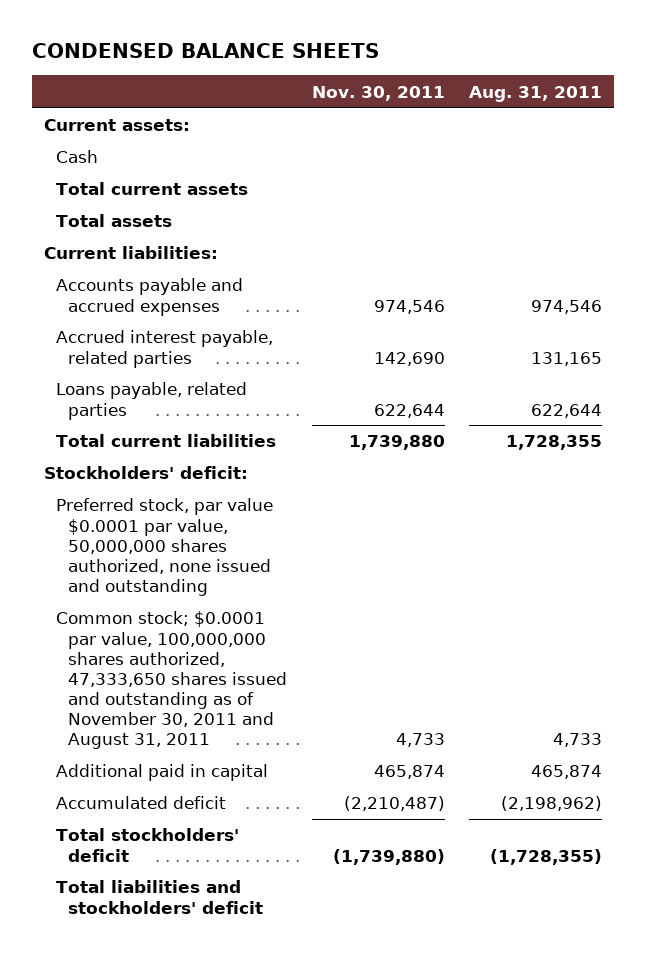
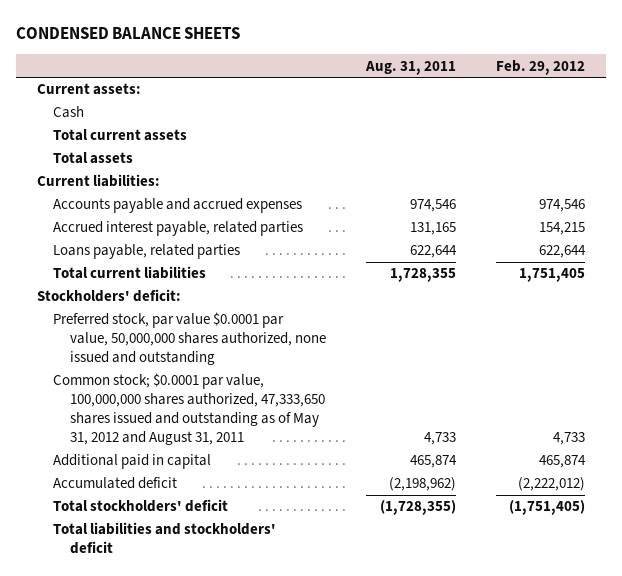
- | Nov. 30, 2011 | Aug. 31, 2011
+ | Aug. 31, 2011 | Feb. 29, 2012
- Common stock; $0.0001 par value, 100,000,000 shares authorized, 47,333,650 shares issued and outstanding as of November 30, 2011 and August 31, 2011 | 4,733 | 4,733
+ Common stock; $0.0001 par value, 100,000,000 shares authorized, 47,333,650 shares issued and outstanding as of May 31, 2012 and August 31, 2011 | 4,733 | 4,733

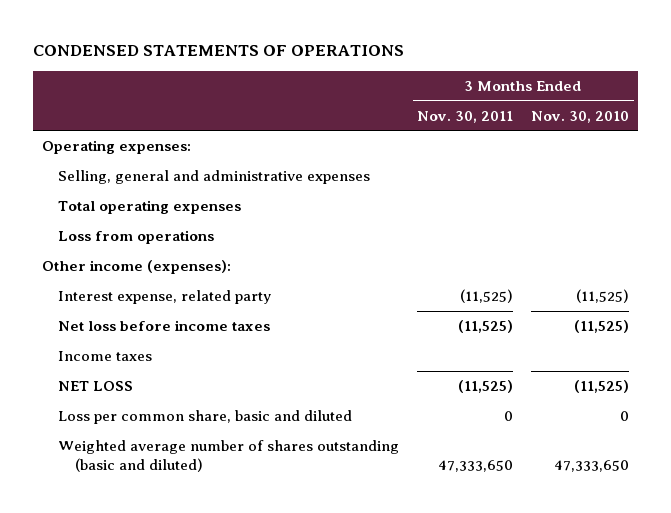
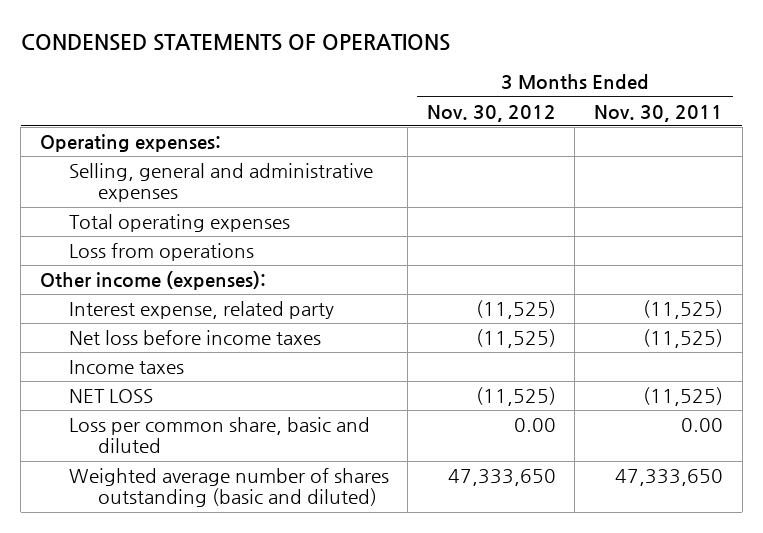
- | 3 Months Ended Nov. 30, 2011 | 3 Months Ended Nov. 30, 2010
+ | 3 Months Ended Nov. 30, 2012 | 3 Months Ended Nov. 30, 2011
- Loss per common share, basic and diluted | 0 | 0
+ Loss per common share, basic and diluted | 0.00 | 0.00

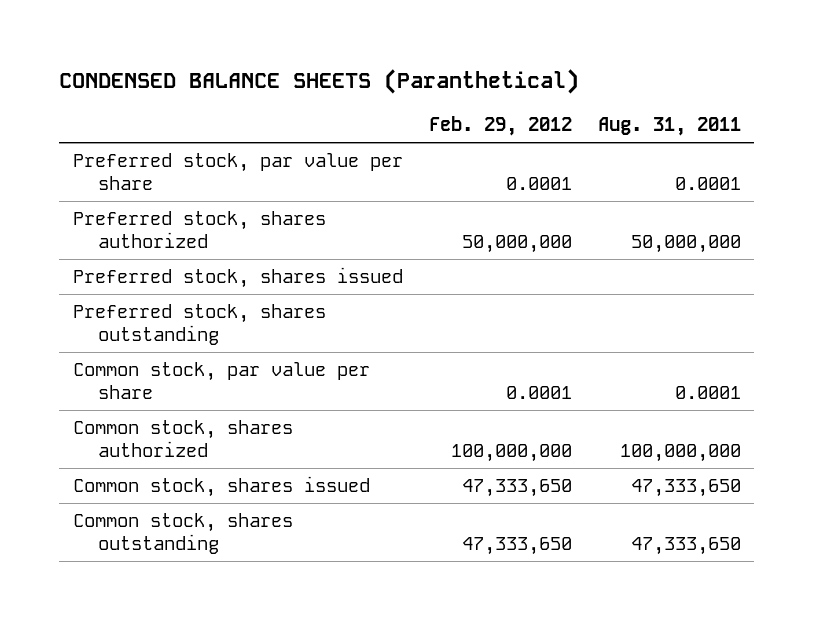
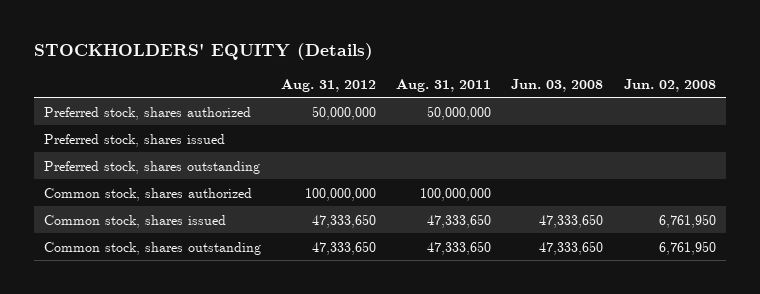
- CONDENSED BALANCE SHEETS (Paranthetical)
+ STOCKHOLDERS' EQUITY (Details)
- | Feb. 29, 2012 | Aug. 31, 2011
+ | Aug. 31, 2012 | Aug. 31, 2011 | Jun. 03, 2008 | Jun. 02, 2008
- Preferred stock, par value per share | 0.0001 | 0.0001
- Common stock, par value per share | 0.0001 | 0.0001

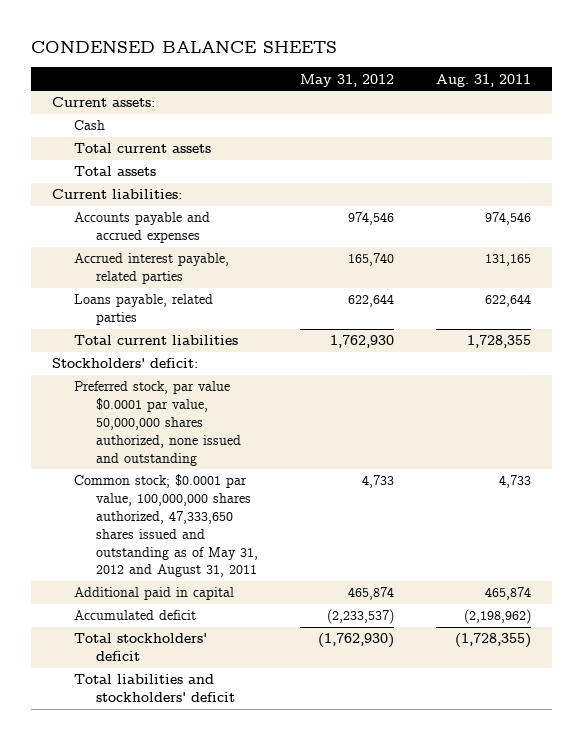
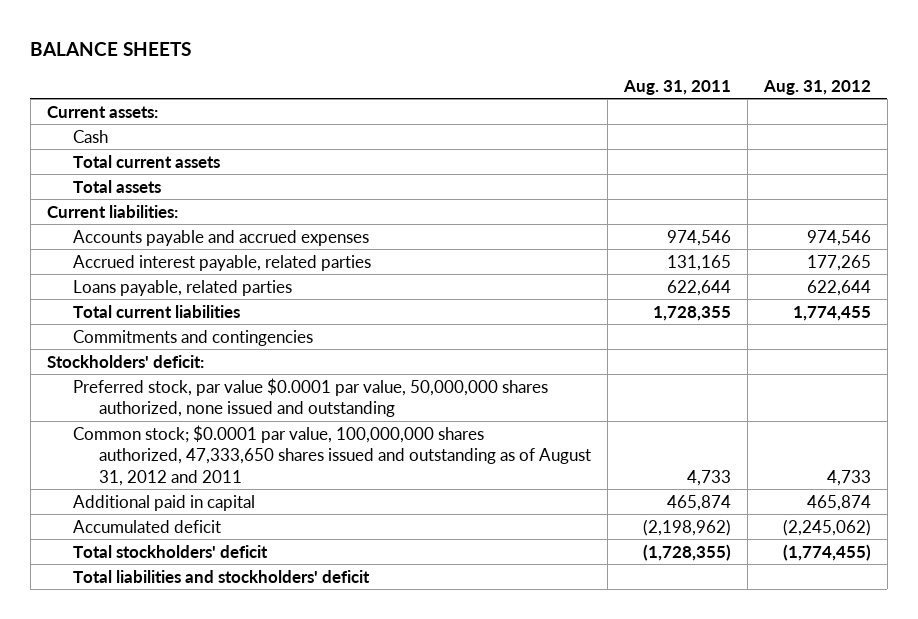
- CONDENSED BALANCE SHEETS
+ BALANCE SHEETS
- | May 31, 2012 | Aug. 31, 2011
+ | Aug. 31, 2011 | Aug. 31, 2012
+ Commitments and contingencies
- Common stock; $0.0001 par value, 100,000,000 shares authorized, 47,333,650 shares issued and outstanding as of May 31, 2012 and August 31, 2011 | 4,733 | 4,733
+ Common stock; $0.0001 par value, 100,000,000 shares authorized, 47,333,650 shares issued and outstanding as of August 31, 2012 and 2011 | 4,733 | 4,733

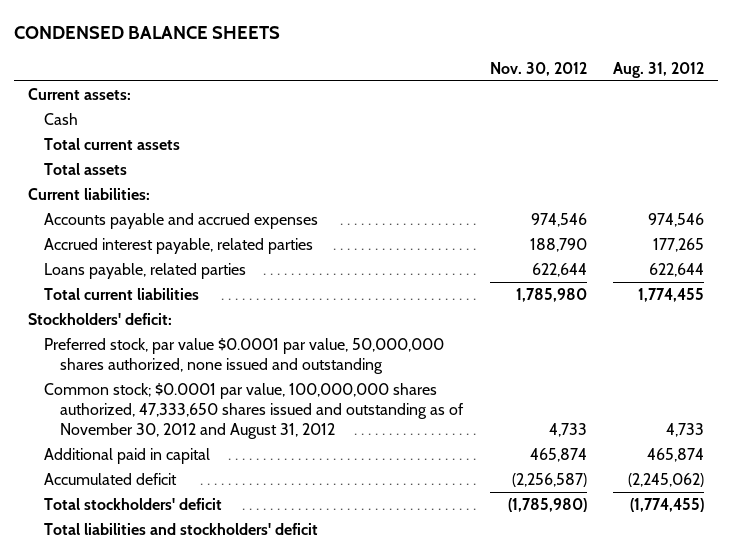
- BALANCE SHEETS
+ CONDENSED BALANCE SHEETS
- | Aug. 31, 2011 | Aug. 31, 2012
+ | Nov. 30, 2012 | Aug. 31, 2012
- Commitments and contingencies
- Common stock; $0.0001 par value, 100,000,000 shares authorized, 47,333,650 shares issued and outstanding as of August 31, 2012 and 2011 | 4,733 | 4,733
+ Common stock; $0.0001 par value, 100,000,000 shares authorized, 47,333,650 shares issued and outstanding as of November 30, 2012 and August 31, 2012 | 4,733 | 4,733

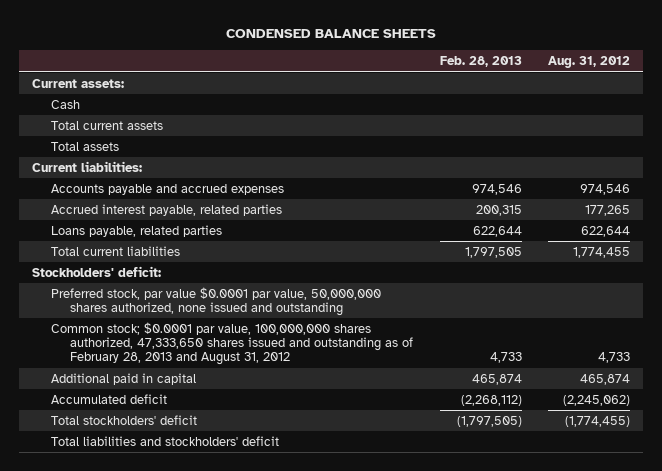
- | Nov. 30, 2012 | Aug. 31, 2012
+ | Feb. 28, 2013 | Aug. 31, 2012
- Common stock; $0.0001 par value, 100,000,000 shares authorized, 47,333,650 shares issued and outstanding as of November 30, 2012 and August 31, 2012 | 4,733 | 4,733
+ Common stock; $0.0001 par value, 100,000,000 shares authorized, 47,333,650 shares issued and outstanding as of February 28, 2013 and August 31, 2012 | 4,733 | 4,733

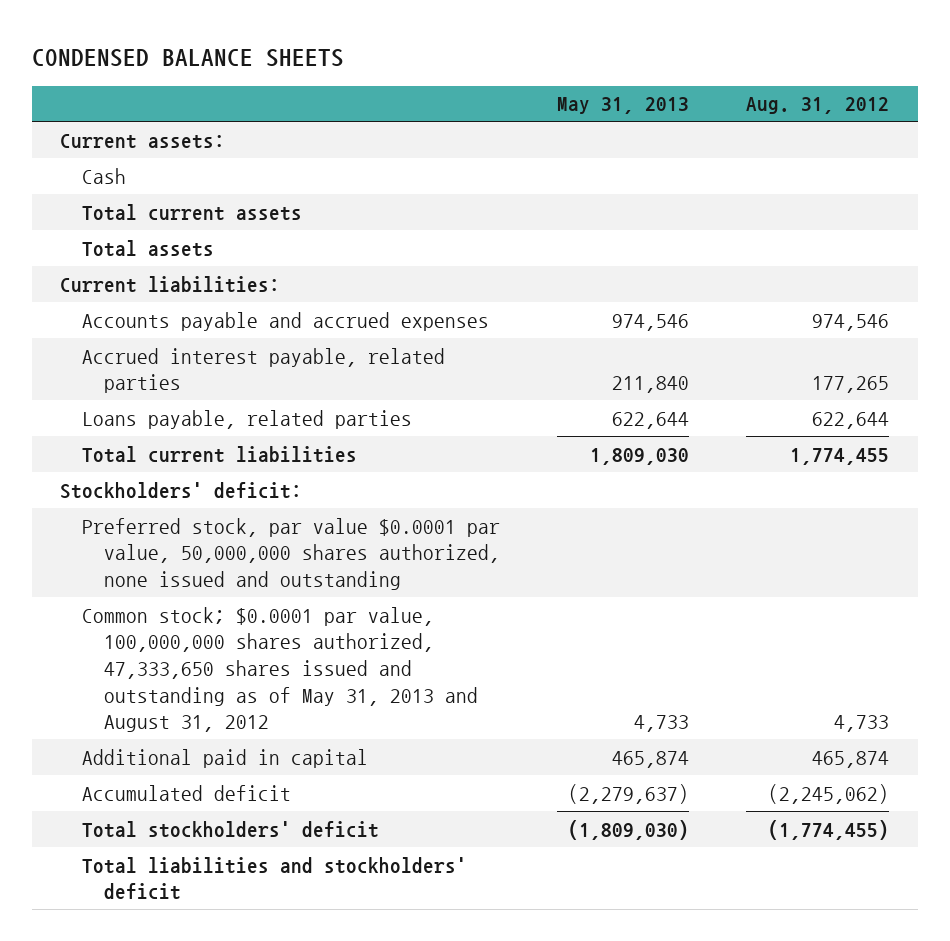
- | Feb. 28, 2013 | Aug. 31, 2012
+ | May 31, 2013 | Aug. 31, 2012
- Common stock; $0.0001 par value, 100,000,000 shares authorized, 47,333,650 shares issued and outstanding as of February 28, 2013 and August 31, 2012 | 4,733 | 4,733
+ Common stock; $0.0001 par value, 100,000,000 shares authorized, 47,333,650 shares issued and outstanding as of May 31, 2013 and August 31, 2012 | 4,733 | 4,733

